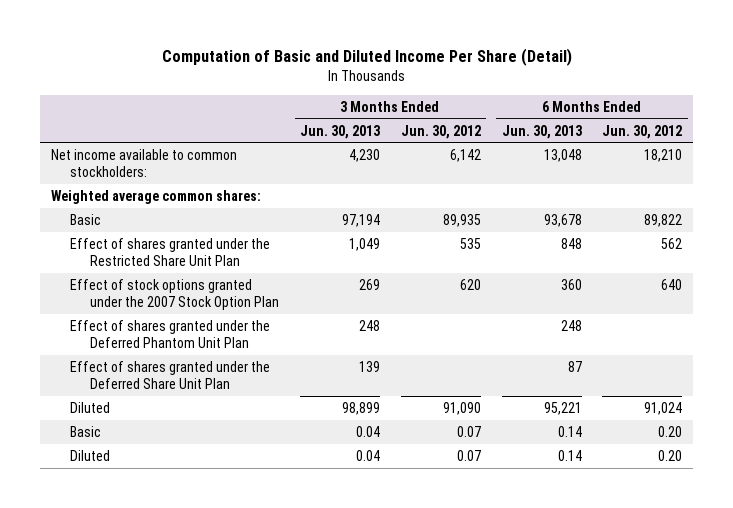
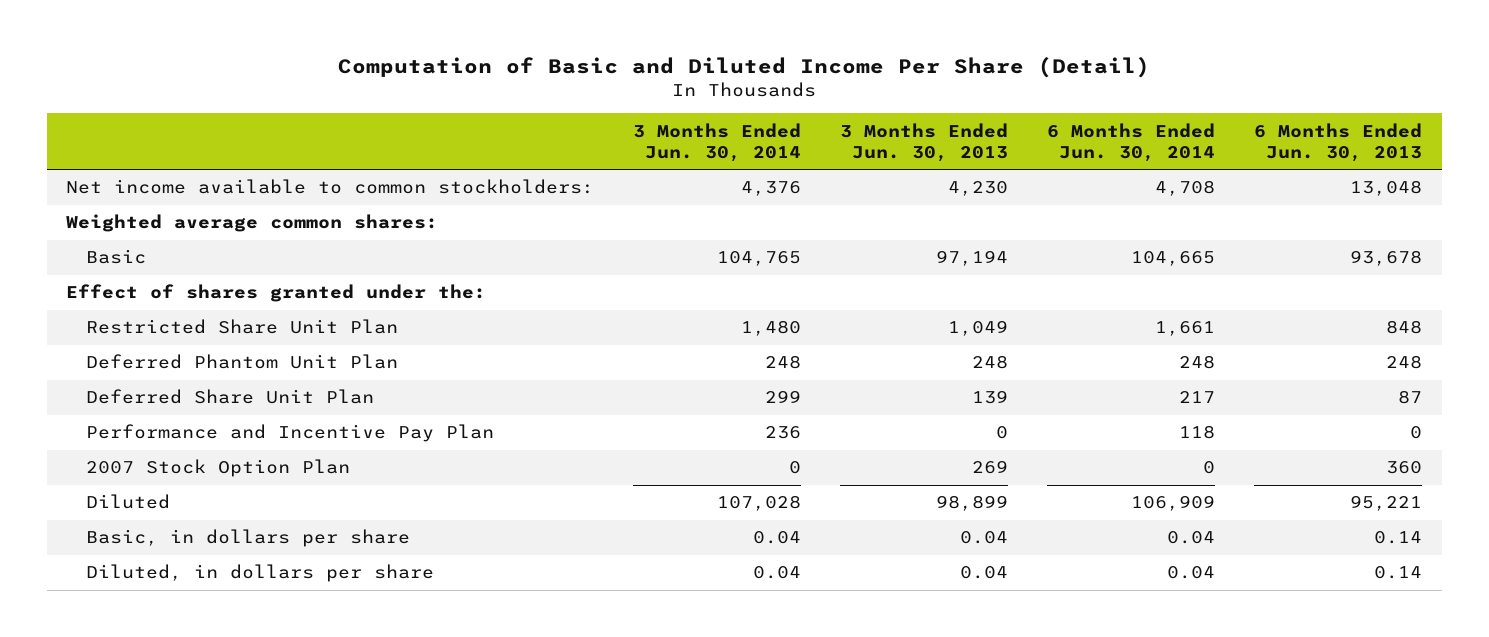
- | 3 Months Ended Jun. 30, 2013 | 3 Months Ended Jun. 30, 2012 | 6 Months Ended Jun. 30, 2013 | 6 Months Ended Jun. 30, 2012
+ | 3 Months Ended Jun. 30, 2014 | 3 Months Ended Jun. 30, 2013 | 6 Months Ended Jun. 30, 2014 | 6 Months Ended Jun. 30, 2013
- Effect of shares granted under the Restricted Share Unit Plan | 1,049 | 535 | 848 | 562
- Effect of stock options granted under the 2007 Stock Option Plan | 269 | 620 | 360 | 640
- Effect of shares granted under the Deferred Phantom Unit Plan | 248 | | 248 |
- Effect of shares granted under the Deferred Share Unit Plan | 139 | | 87 |
+ Effect of shares granted under the:
+ Restricted Share Unit Plan | 1,480 | 1,049 | 1,661 | 848
+ Deferred Phantom Unit Plan | 248 | 248 | 248 | 248
+ Deferred Share Unit Plan | 299 | 139 | 217 | 87
+ Performance and Incentive Pay Plan | 236 | 0 | 118 | 0
+ 2007 Stock Option Plan | 0 | 269 | 0 | 360
- Basic | 0.04 | 0.07 | 0.14 | 0.20
- Diluted | 0.04 | 0.07 | 0.14 | 0.20
+ Basic, in dollars per share | 0.04 | 0.04 | 0.04 | 0.14
+ Diluted, in dollars per share | 0.04 | 0.04 | 0.04 | 0.14

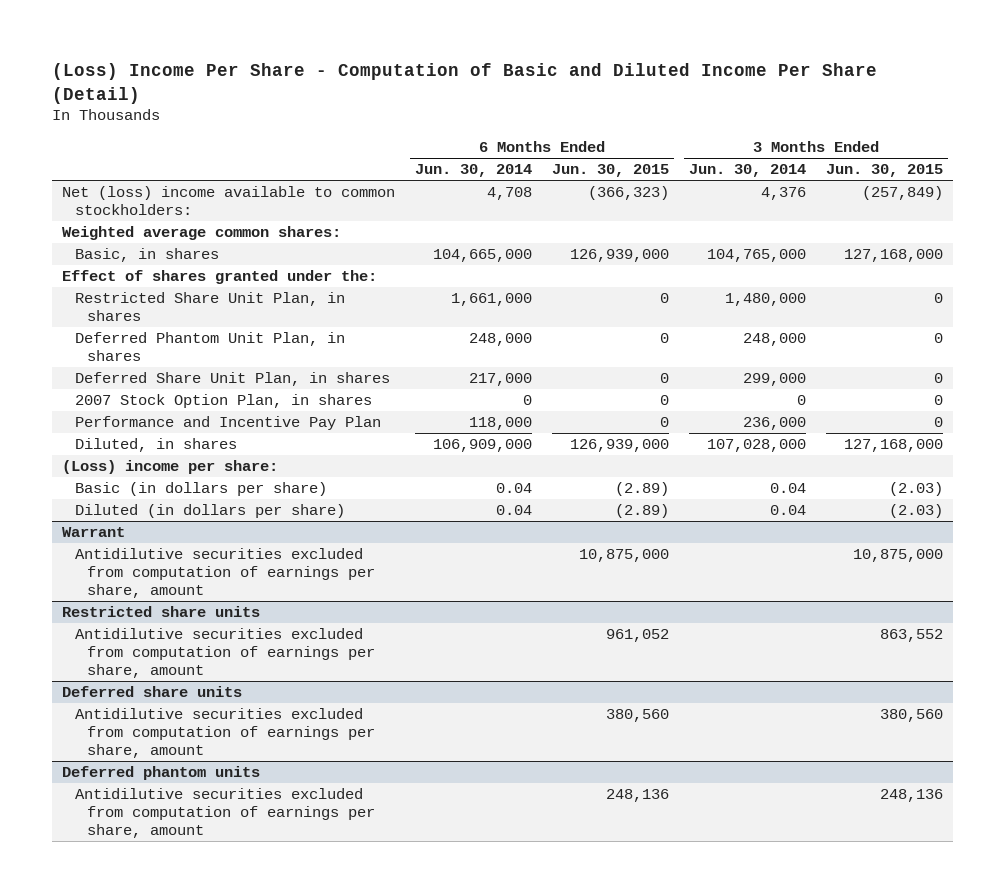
- Computation of Basic and Diluted Income Per Share (Detail)
+ (Loss) Income Per Share - Computation of Basic and Diluted Income Per Share (Detail)
- | 3 Months Ended Jun. 30, 2014 | 3 Months Ended Jun. 30, 2013 | 6 Months Ended Jun. 30, 2014 | 6 Months Ended Jun. 30, 2013
+ | 6 Months Ended Jun. 30, 2014 | 6 Months Ended Jun. 30, 2015 | 3 Months Ended Jun. 30, 2014 | 3 Months Ended Jun. 30, 2015
- Net income available to common stockholders: | 4,376 | 4,230 | 4,708 | 13,048
+ Net (loss) income available to common stockholders: | 4,708 | (366,323) | 4,376 | (257,849)
- Basic | 104,765 | 97,194 | 104,665 | 93,678
+ Basic, in shares | 104,665,000 | 126,939,000 | 104,765,000 | 127,168,000
- Restricted Share Unit Plan | 1,480 | 1,049 | 1,661 | 848
- Deferred Phantom Unit Plan | 248 | 248 | 248 | 248
- Deferred Share Unit Plan | 299 | 139 | 217 | 87
- Performance and Incentive Pay Plan | 236 | 0 | 118 | 0
- 2007 Stock Option Plan | 0 | 269 | 0 | 360
- Diluted | 107,028 | 98,899 | 106,909 | 95,221
- Basic, in dollars per share | 0.04 | 0.04 | 0.04 | 0.14
- Diluted, in dollars per share | 0.04 | 0.04 | 0.04 | 0.14
+ Restricted Share Unit Plan, in shares | 1,661,000 | 0 | 1,480,000 | 0
+ Deferred Phantom Unit Plan, in shares | 248,000 | 0 | 248,000 | 0
+ Deferred Share Unit Plan, in shares | 217,000 | 0 | 299,000 | 0
+ 2007 Stock Option Plan, in shares | 0 | 0 | 0 | 0
+ Performance and Incentive Pay Plan | 118,000 | 0 | 236,000 | 0
+ Diluted, in shares | 106,909,000 | 126,939,000 | 107,028,000 | 127,168,000
+ (Loss) income per share:
+ Basic (in dollars per share) | 0.04 | (2.89) | 0.04 | (2.03)
+ Diluted (in dollars per share) | 0.04 | (2.89) | 0.04 | (2.03)
+ Warrant
+ Antidilutive securities excluded from computation of earnings per share, amount | | 10,875,000 | | 10,875,000
+ Restricted share units
+ Antidilutive securities excluded from computation of earnings per share, amount | | 961,052 | | 863,552
+ Deferred share units
+ Antidilutive securities excluded from computation of earnings per share, amount | | 380,560 | | 380,560
+ Deferred phantom units
+ Antidilutive securities excluded from computation of earnings per share, amount | | 248,136 | | 248,136

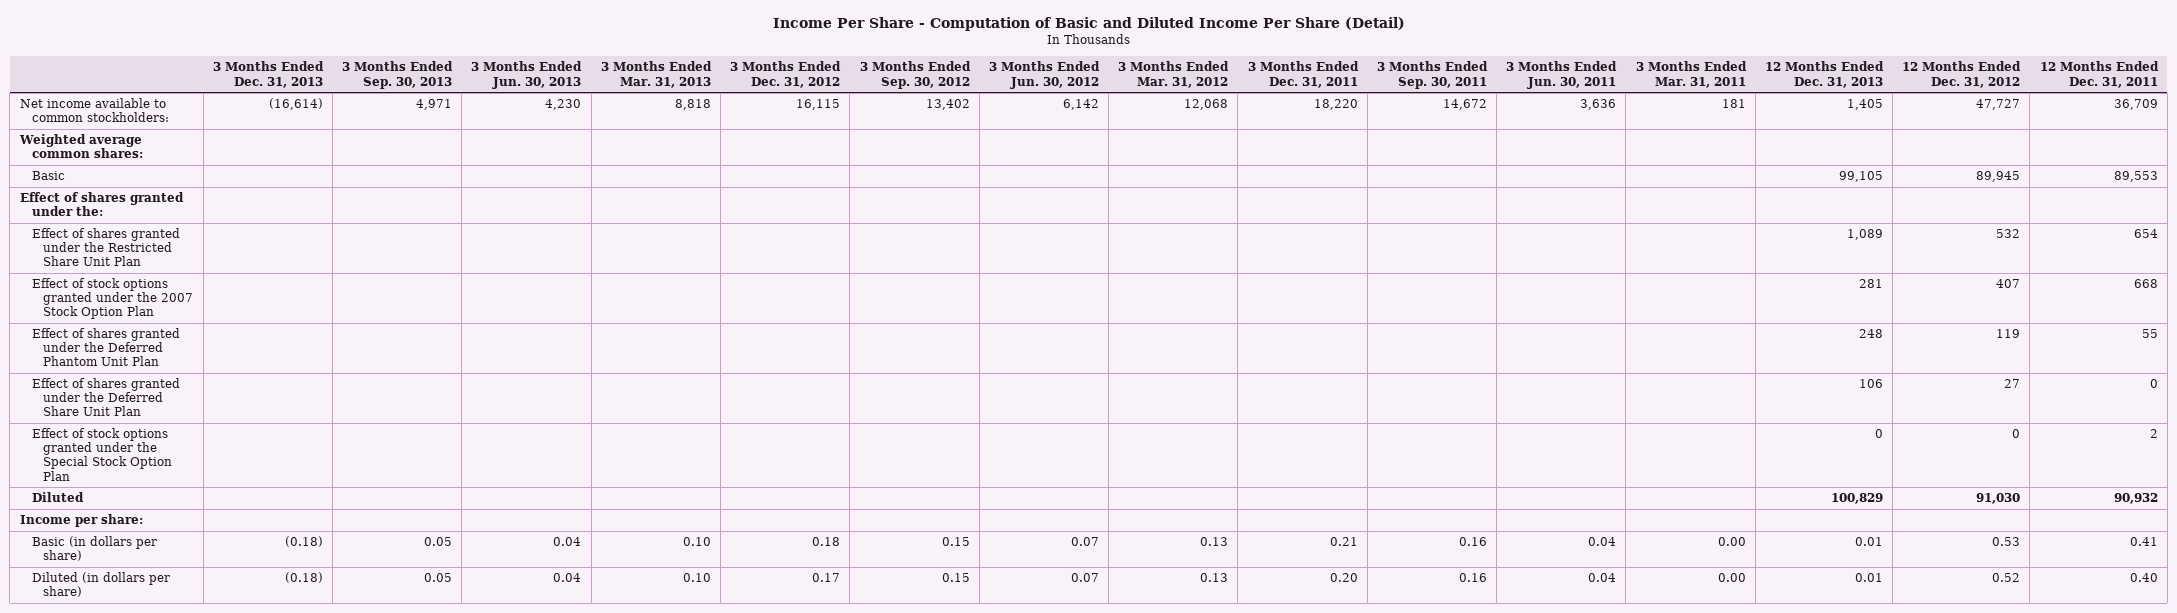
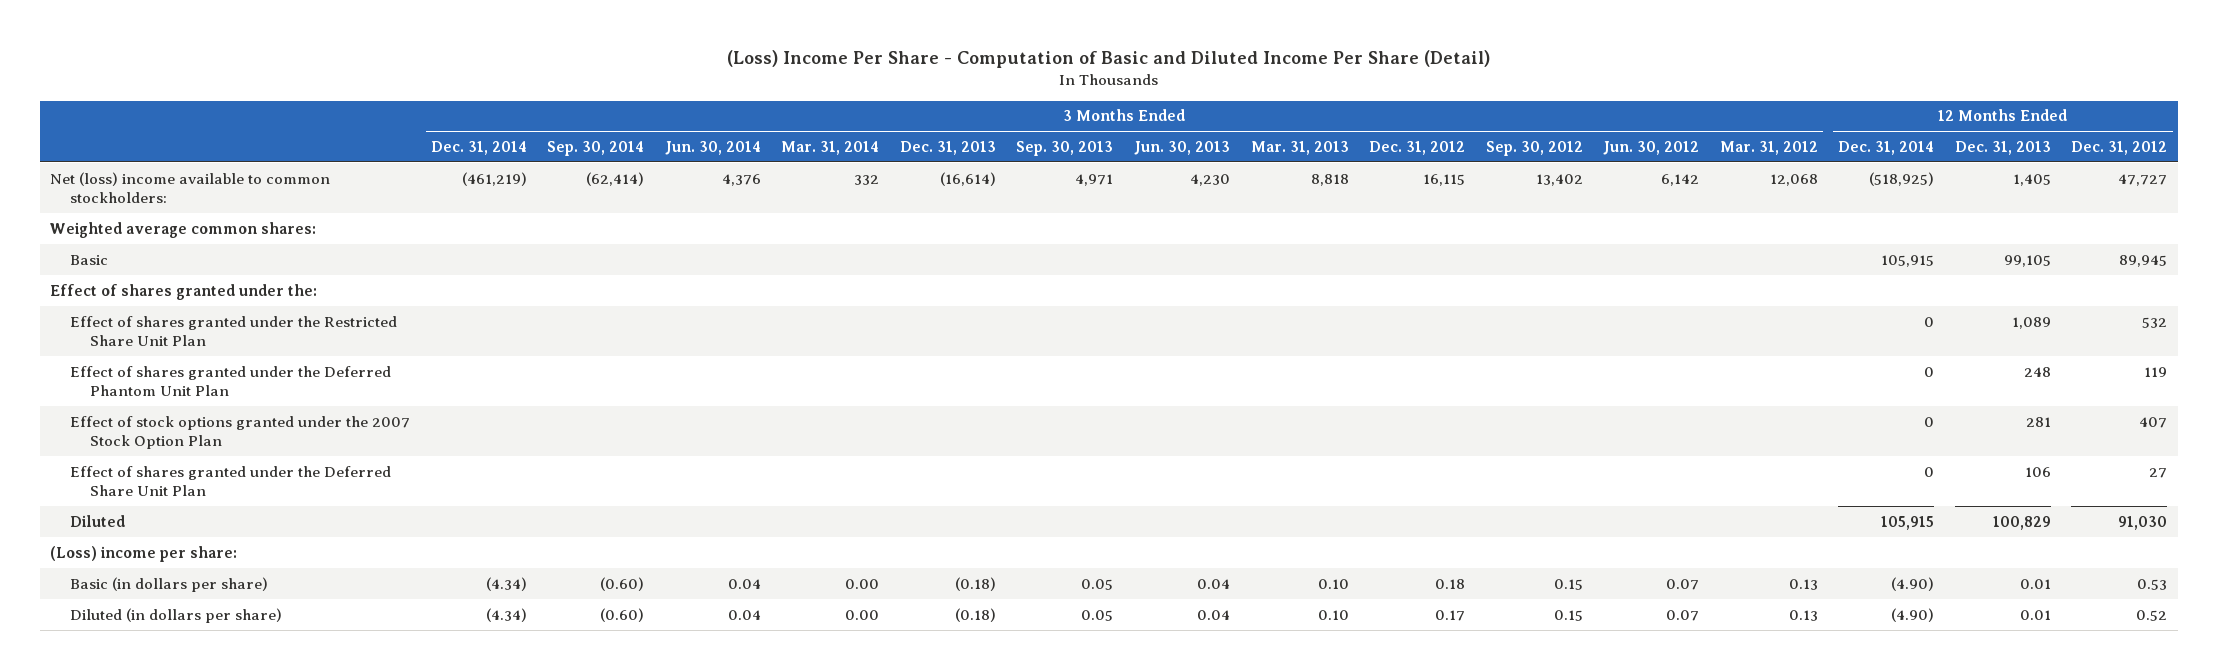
- Income Per Share - Computation of Basic and Diluted Income Per Share (Detail)
+ (Loss) Income Per Share - Computation of Basic and Diluted Income Per Share (Detail)
- | 3 Months Ended Dec. 31, 2013 | 3 Months Ended Sep. 30, 2013 | 3 Months Ended Jun. 30, 2013 | 3 Months Ended Mar. 31, 2013 | 3 Months Ended Dec. 31, 2012 | 3 Months Ended Sep. 30, 2012 | 3 Months Ended Jun. 30, 2012 | 3 Months Ended Mar. 31, 2012 | 3 Months Ended Dec. 31, 2011 | 3 Months Ended Sep. 30, 2011 | 3 Months Ended Jun. 30, 2011 | 3 Months Ended Mar. 31, 2011 | 12 Months Ended Dec. 31, 2013 | 12 Months Ended Dec. 31, 2012 | 12 Months Ended Dec. 31, 2011
+ | 3 Months Ended Dec. 31, 2014 | 3 Months Ended Sep. 30, 2014 | 3 Months Ended Jun. 30, 2014 | 3 Months Ended Mar. 31, 2014 | 3 Months Ended Dec. 31, 2013 | 3 Months Ended Sep. 30, 2013 | 3 Months Ended Jun. 30, 2013 | 3 Months Ended Mar. 31, 2013 | 3 Months Ended Dec. 31, 2012 | 3 Months Ended Sep. 30, 2012 | 3 Months Ended Jun. 30, 2012 | 3 Months Ended Mar. 31, 2012 | 12 Months Ended Dec. 31, 2014 | 12 Months Ended Dec. 31, 2013 | 12 Months Ended Dec. 31, 2012
- Net income available to common stockholders: | (16,614) | 4,971 | 4,230 | 8,818 | 16,115 | 13,402 | 6,142 | 12,068 | 18,220 | 14,672 | 3,636 | 181 | 1,405 | 47,727 | 36,709
+ Net (loss) income available to common stockholders: | (461,219) | (62,414) | 4,376 | 332 | (16,614) | 4,971 | 4,230 | 8,818 | 16,115 | 13,402 | 6,142 | 12,068 | (518,925) | 1,405 | 47,727
moved down: Effect of stock options granted under the 2007 Stock Option Plan | | | | | | | | | | | | | 0 | 281 | 407
- Effect of stock options granted under the Special Stock Option Plan | | | | | | | | | | | | | 0 | 0 | 2
- Income per share:
+ (Loss) income per share:

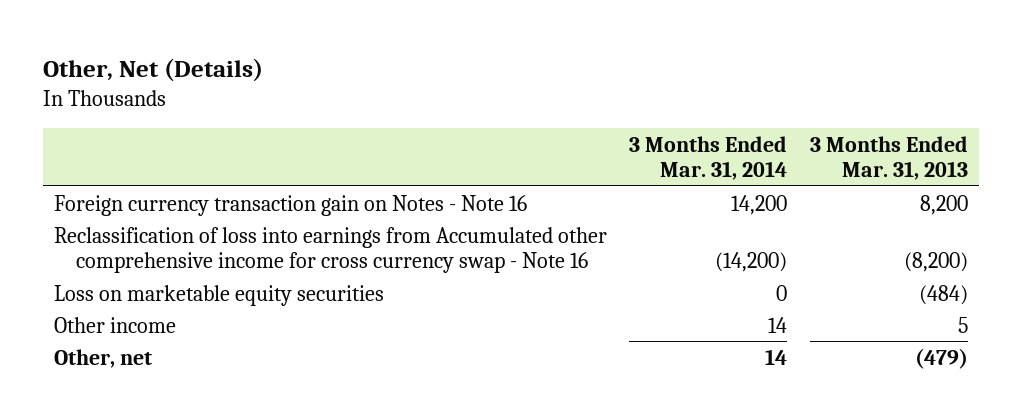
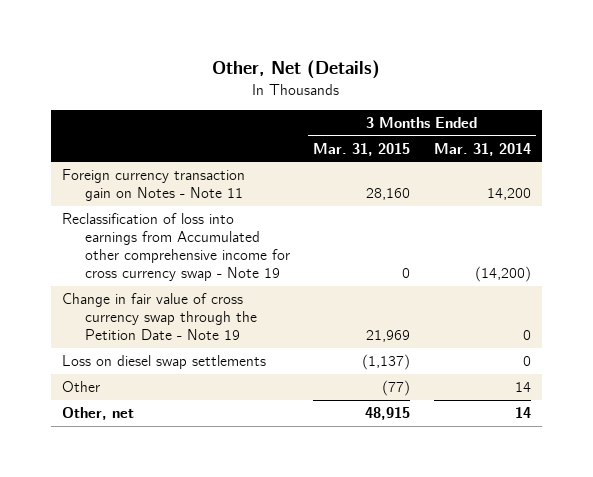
- | 3 Months Ended Mar. 31, 2014 | 3 Months Ended Mar. 31, 2013
+ | 3 Months Ended Mar. 31, 2015 | 3 Months Ended Mar. 31, 2014
- Foreign currency transaction gain on Notes - Note 16 | 14,200 | 8,200
- Reclassification of loss into earnings from Accumulated other comprehensive income for cross currency swap - Note 16 | (14,200) | (8,200)
- Loss on marketable equity securities | 0 | (484)
- Other income | 14 | 5
+ Foreign currency transaction gain on Notes - Note 11 | 28,160 | 14,200
+ Reclassification of loss into earnings from Accumulated other comprehensive income for cross currency swap - Note 19 | 0 | (14,200)
+ Change in fair value of cross currency swap through the Petition Date - Note 19 | 21,969 | 0
+ Loss on diesel swap settlements | (1,137) | 0
+ Other | (77) | 14

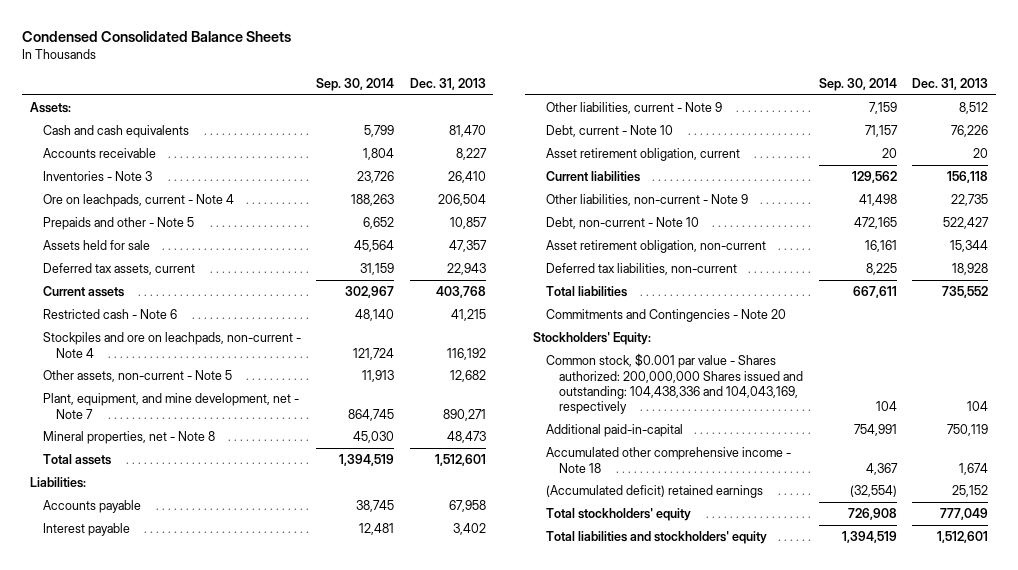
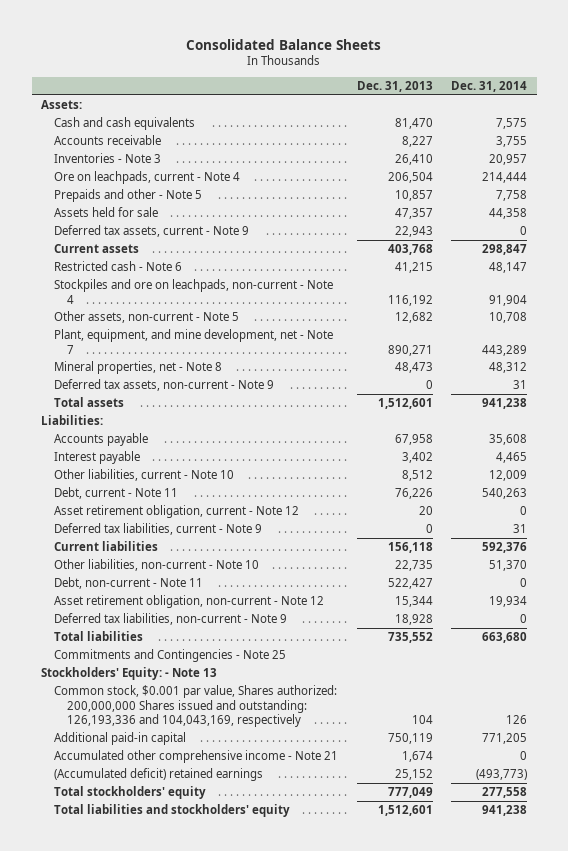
- Condensed Consolidated Balance Sheets
+ Consolidated Balance Sheets
- | Sep. 30, 2014 | Dec. 31, 2013
+ | Dec. 31, 2013 | Dec. 31, 2014
- Deferred tax assets, current | 31,159 | 22,943
+ Deferred tax assets, current - Note 9 | 22,943 | 0
+ Deferred tax assets, non-current - Note 9 | 0 | 31
- Other liabilities, current - Note 9 | 7,159 | 8,512
- Debt, current - Note 10 | 71,157 | 76,226
- Asset retirement obligation, current | 20 | 20
+ Other liabilities, current - Note 10 | 8,512 | 12,009
+ Debt, current - Note 11 | 76,226 | 540,263
+ Asset retirement obligation, current - Note 12 | 20 | 0
+ Deferred tax liabilities, current - Note 9 | 0 | 31
- Other liabilities, non-current - Note 9 | 41,498 | 22,735
- Debt, non-current - Note 10 | 472,165 | 522,427
- Asset retirement obligation, non-current | 16,161 | 15,344
- Deferred tax liabilities, non-current | 8,225 | 18,928
+ Other liabilities, non-current - Note 10 | 22,735 | 51,370
+ Debt, non-current - Note 11 | 522,427 | 0
+ Asset retirement obligation, non-current - Note 12 | 15,344 | 19,934
+ Deferred tax liabilities, non-current - Note 9 | 18,928 | 0
- Commitments and Contingencies - Note 20
- Stockholders' Equity:
- Common stock, $0.001 par value - Shares authorized: 200,000,000 Shares issued and outstanding: 104,438,336 and 104,043,169, respectively | 104 | 104
- Additional paid-in-capital | 754,991 | 750,119
- Accumulated other comprehensive income - Note 18 | 4,367 | 1,674
+ Commitments and Contingencies - Note 25
+ Stockholders' Equity: - Note 13
+ Common stock, $0.001 par value, Shares authorized: 200,000,000 Shares issued and outstanding: 126,193,336 and 104,043,169, respectively | 104 | 126
+ Additional paid-in capital | 750,119 | 771,205
+ Accumulated other comprehensive income - Note 21 | 1,674 | 0

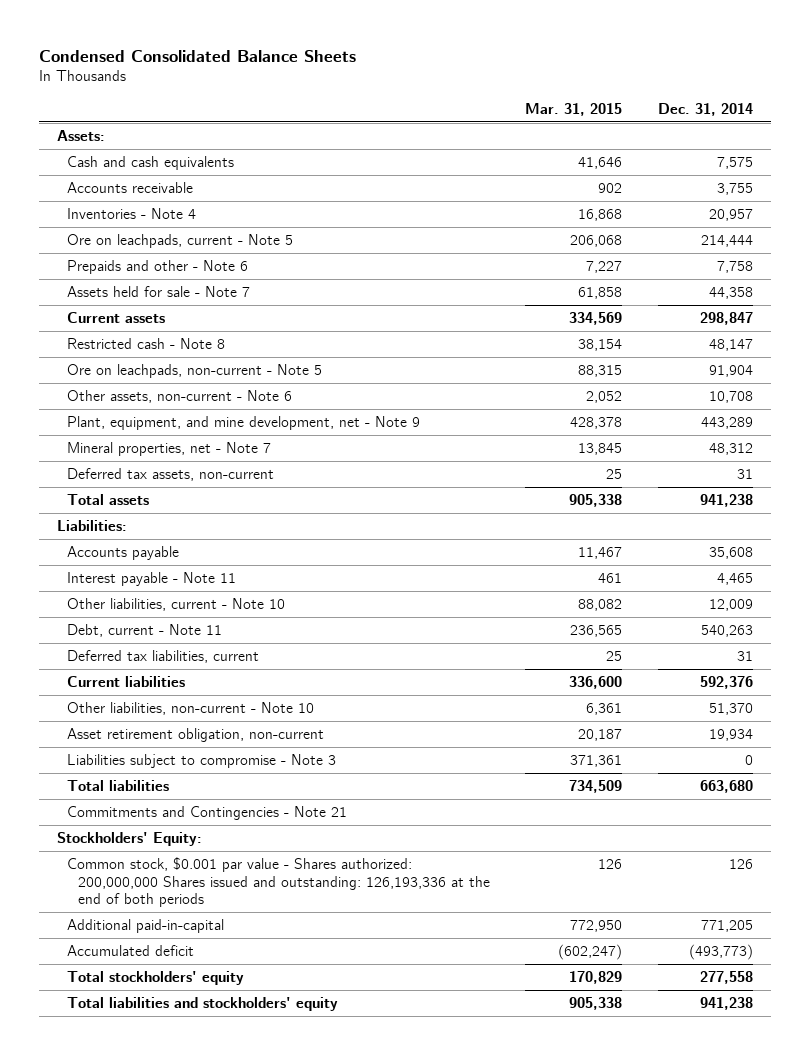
- Consolidated Balance Sheets
+ Condensed Consolidated Balance Sheets
- | Dec. 31, 2013 | Dec. 31, 2014
+ | Mar. 31, 2015 | Dec. 31, 2014
- Inventories - Note 3 | 26,410 | 20,957
- Ore on leachpads, current - Note 4 | 206,504 | 214,444
- Prepaids and other - Note 5 | 10,857 | 7,758
- Assets held for sale | 47,357 | 44,358
- Deferred tax assets, current - Note 9 | 22,943 | 0
+ Inventories - Note 4 | 16,868 | 20,957
+ Ore on leachpads, current - Note 5 | 206,068 | 214,444
+ Prepaids and other - Note 6 | 7,227 | 7,758
+ Assets held for sale - Note 7 | 61,858 | 44,358
- Restricted cash - Note 6 | 41,215 | 48,147
- Stockpiles and ore on leachpads, non-current - Note 4 | 116,192 | 91,904
- Other assets, non-current - Note 5 | 12,682 | 10,708
- Plant, equipment, and mine development, net - Note 7 | 890,271 | 443,289
- Mineral properties, net - Note 8 | 48,473 | 48,312
- Deferred tax assets, non-current - Note 9 | 0 | 31
+ Restricted cash - Note 8 | 38,154 | 48,147
+ Ore on leachpads, non-current - Note 5 | 88,315 | 91,904
+ Other assets, non-current - Note 6 | 2,052 | 10,708
+ Plant, equipment, and mine development, net - Note 9 | 428,378 | 443,289
+ Mineral properties, net - Note 7 | 13,845 | 48,312
+ Deferred tax assets, non-current | 25 | 31
- Interest payable | 3,402 | 4,465
+ Interest payable - Note 11 | 461 | 4,465
- Asset retirement obligation, current - Note 12 | 20 | 0
- Deferred tax liabilities, current - Note 9 | 0 | 31
+ Deferred tax liabilities, current | 25 | 31
- Debt, non-current - Note 11 | 522,427 | 0
- Asset retirement obligation, non-current - Note 12 | 15,344 | 19,934
- Deferred tax liabilities, non-current - Note 9 | 18,928 | 0
+ Asset retirement obligation, non-current | 20,187 | 19,934
+ Liabilities subject to compromise - Note 3 | 371,361 | 0
- Commitments and Contingencies - Note 25
- Stockholders' Equity: - Note 13
- Common stock, $0.001 par value, Shares authorized: 200,000,000 Shares issued and outstanding: 126,193,336 and 104,043,169, respectively | 104 | 126
- Additional paid-in capital | 750,119 | 771,205
- Accumulated other comprehensive income - Note 21 | 1,674 | 0
- (Accumulated deficit) retained earnings | 25,152 | (493,773)
+ Commitments and Contingencies - Note 21
+ Stockholders' Equity:
+ Common stock, $0.001 par value - Shares authorized: 200,000,000 Shares issued and outstanding: 126,193,336 at the end of both periods | 126 | 126
+ Additional paid-in-capital | 772,950 | 771,205
+ Accumulated deficit | (602,247) | (493,773)

